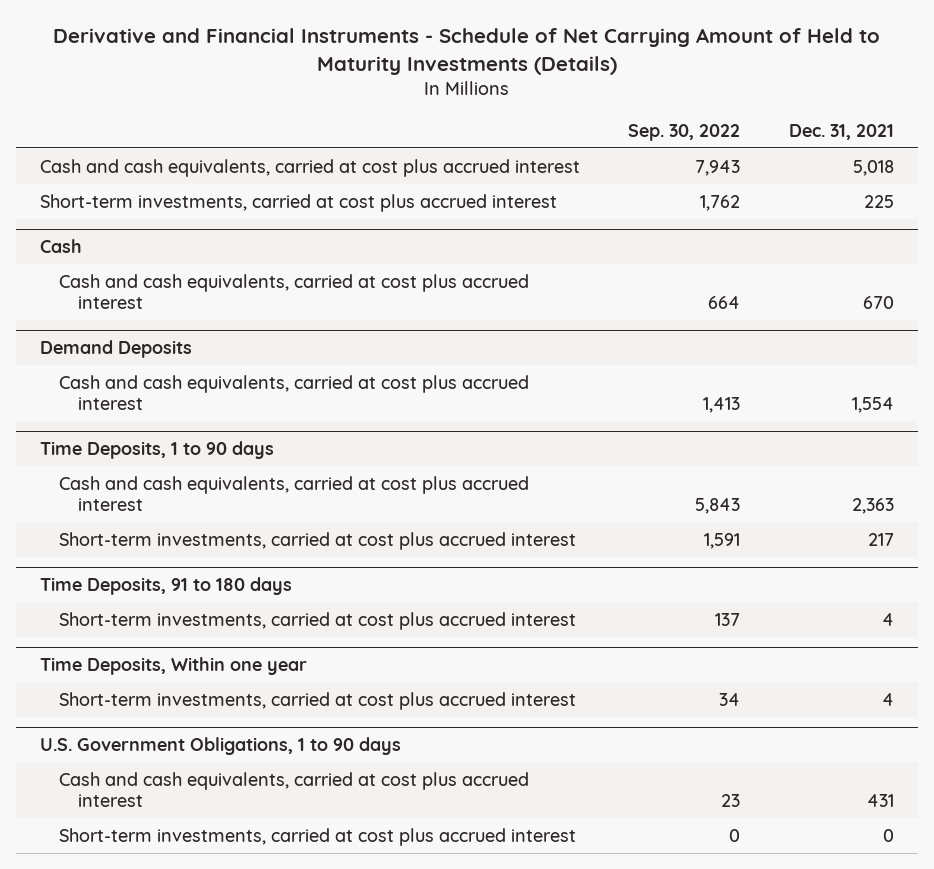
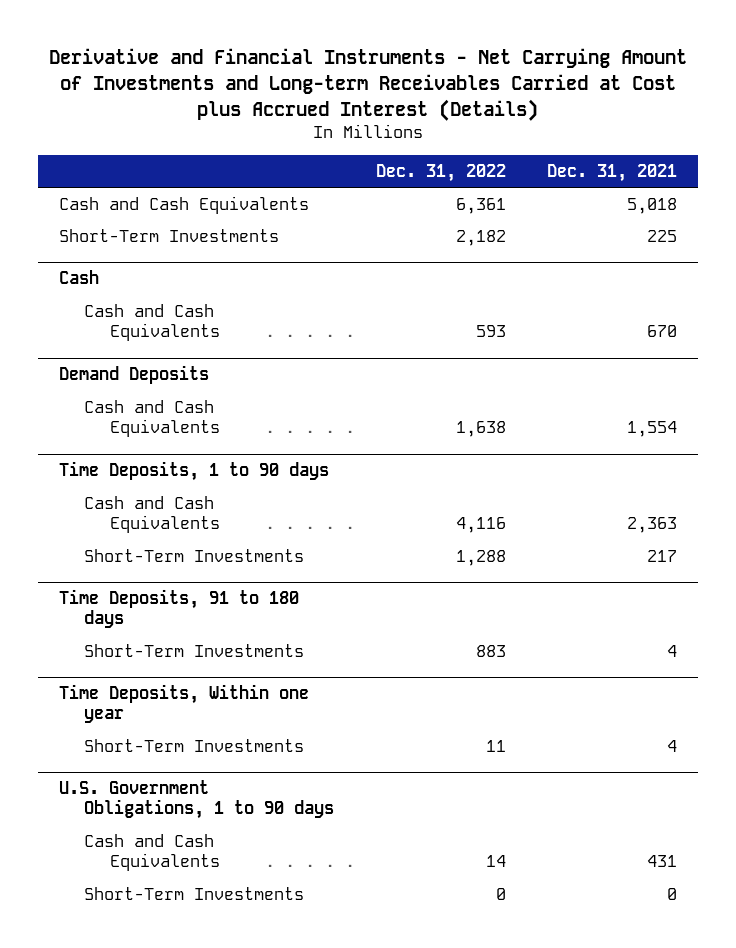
- Derivative and Financial Instruments - Schedule of Net Carrying Amount of Held to Maturity Investments (Details)
+ Derivative and Financial Instruments - Net Carrying Amount of Investments and Long-term Receivables Carried at Cost plus Accrued Interest (Details)
- | Sep. 30, 2022 | Dec. 31, 2021
+ | Dec. 31, 2022 | Dec. 31, 2021
- Cash and cash equivalents, carried at cost plus accrued interest | 7,943 | 5,018
- Short-term investments, carried at cost plus accrued interest | 1,762 | 225
+ Cash and Cash Equivalents | 6,361 | 5,018
+ Short-Term Investments | 2,182 | 225
@ Cash
- Cash and cash equivalents, carried at cost plus accrued interest | 664 | 670
+ Cash and Cash Equivalents | 593 | 670
@ Demand Deposits
- Cash and cash equivalents, carried at cost plus accrued interest | 1,413 | 1,554
+ Cash and Cash Equivalents | 1,638 | 1,554
@ Time Deposits, 1 to 90 days
- Cash and cash equivalents, carried at cost plus accrued interest | 5,843 | 2,363
- Short-term investments, carried at cost plus accrued interest | 1,591 | 217
+ Cash and Cash Equivalents | 4,116 | 2,363
+ Short-Term Investments | 1,288 | 217
@ Time Deposits, 91 to 180 days
- Short-term investments, carried at cost plus accrued interest | 137 | 4
+ Short-Term Investments | 883 | 4
@ Time Deposits, Within one year
- Short-term investments, carried at cost plus accrued interest | 34 | 4
+ Short-Term Investments | 11 | 4
@ U.S. Government Obligations, 1 to 90 days
- Cash and cash equivalents, carried at cost plus accrued interest | 23 | 431
- Short-term investments, carried at cost plus accrued interest | 0 | 0
+ Cash and Cash Equivalents | 14 | 431
+ Short-Term Investments | 0 | 0

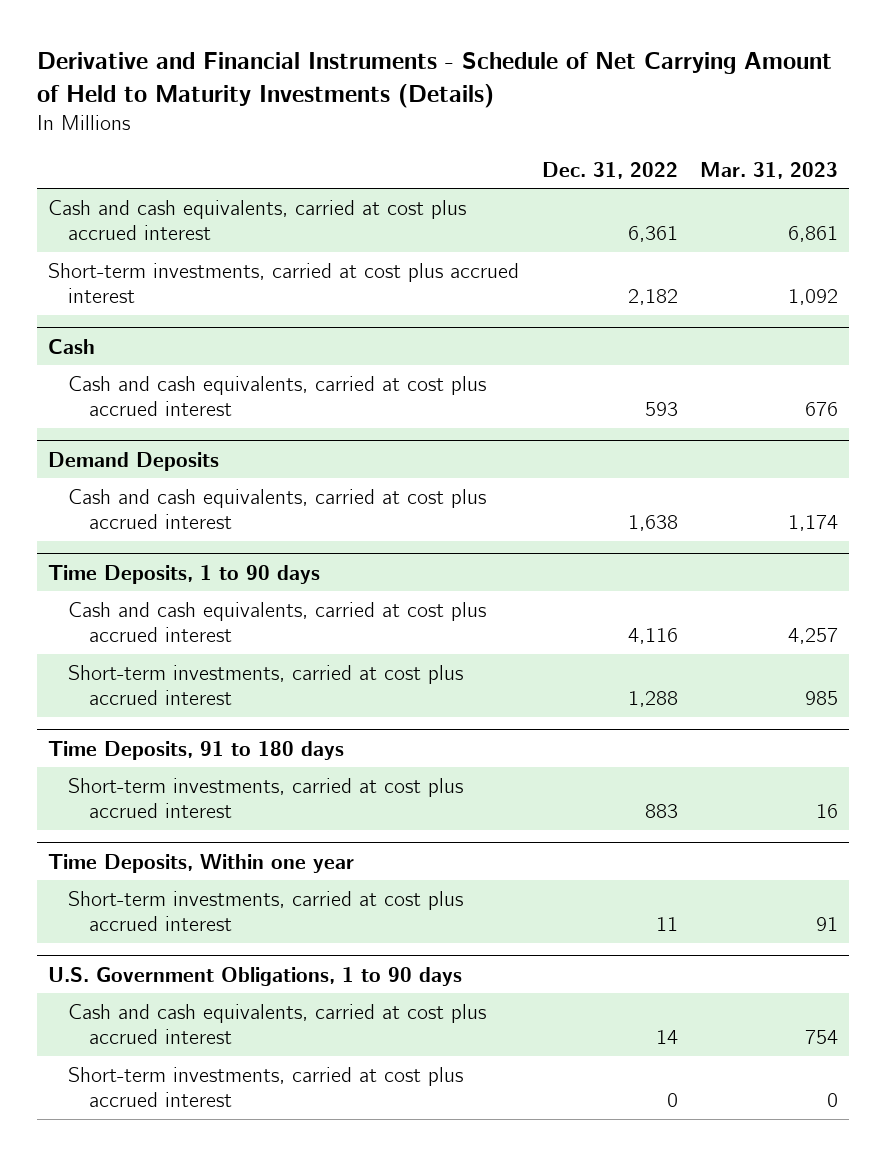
- Derivative and Financial Instruments - Net Carrying Amount of Investments and Long-term Receivables Carried at Cost plus Accrued Interest (Details)
+ Derivative and Financial Instruments - Schedule of Net Carrying Amount of Held to Maturity Investments (Details)
- | Dec. 31, 2022 | Dec. 31, 2021
+ | Dec. 31, 2022 | Mar. 31, 2023
- Cash and Cash Equivalents | 6,361 | 5,018
- Short-Term Investments | 2,182 | 225
+ Cash and cash equivalents, carried at cost plus accrued interest | 6,361 | 6,861
+ Short-term investments, carried at cost plus accrued interest | 2,182 | 1,092
@ Cash
- Cash and Cash Equivalents | 593 | 670
+ Cash and cash equivalents, carried at cost plus accrued interest | 593 | 676
@ Demand Deposits
- Cash and Cash Equivalents | 1,638 | 1,554
+ Cash and cash equivalents, carried at cost plus accrued interest | 1,638 | 1,174
@ Time Deposits, 1 to 90 days
- Cash and Cash Equivalents | 4,116 | 2,363
- Short-Term Investments | 1,288 | 217
+ Cash and cash equivalents, carried at cost plus accrued interest | 4,116 | 4,257
+ Short-term investments, carried at cost plus accrued interest | 1,288 | 985
@ Time Deposits, 91 to 180 days
- Short-Term Investments | 883 | 4
+ Short-term investments, carried at cost plus accrued interest | 883 | 16
@ Time Deposits, Within one year
- Short-Term Investments | 11 | 4
+ Short-term investments, carried at cost plus accrued interest | 11 | 91
@ U.S. Government Obligations, 1 to 90 days
- Cash and Cash Equivalents | 14 | 431
- Short-Term Investments | 0 | 0
+ Cash and cash equivalents, carried at cost plus accrued interest | 14 | 754
+ Short-term investments, carried at cost plus accrued interest | 0 | 0

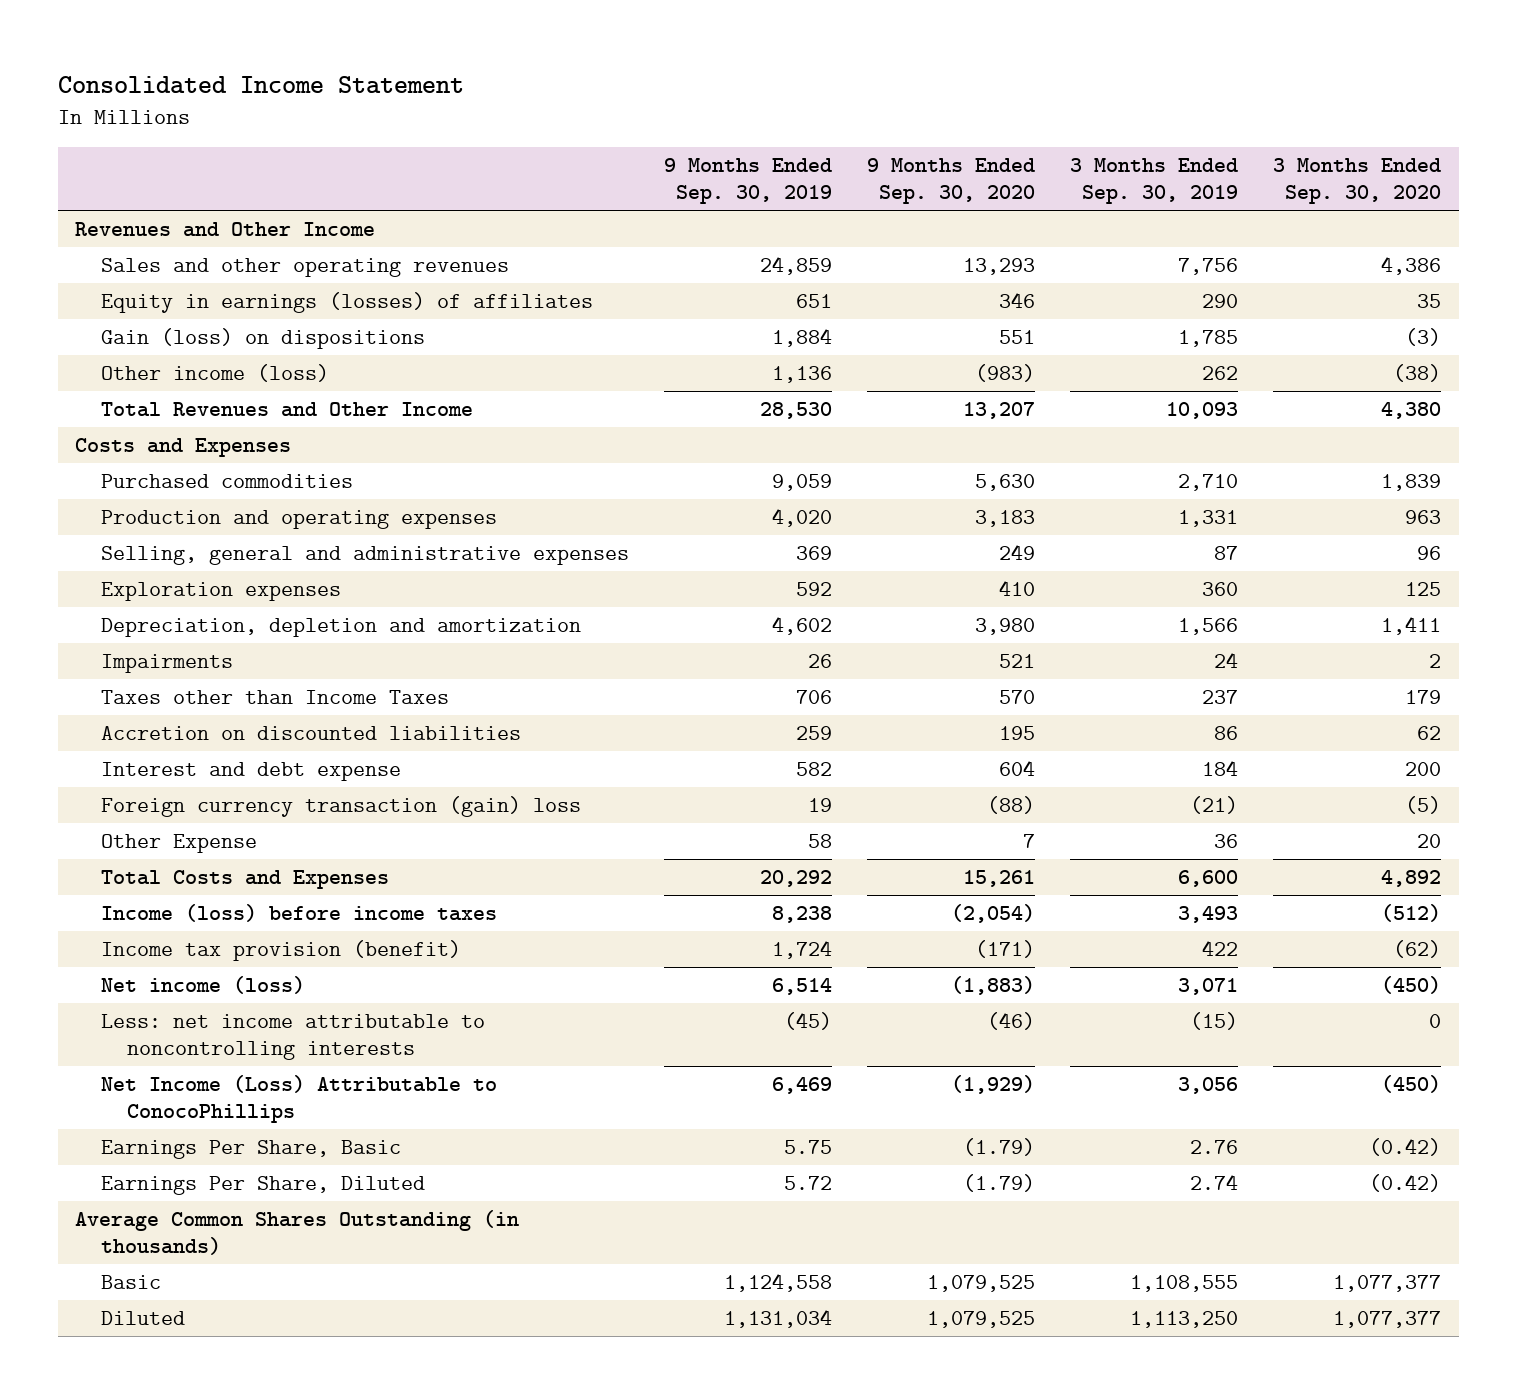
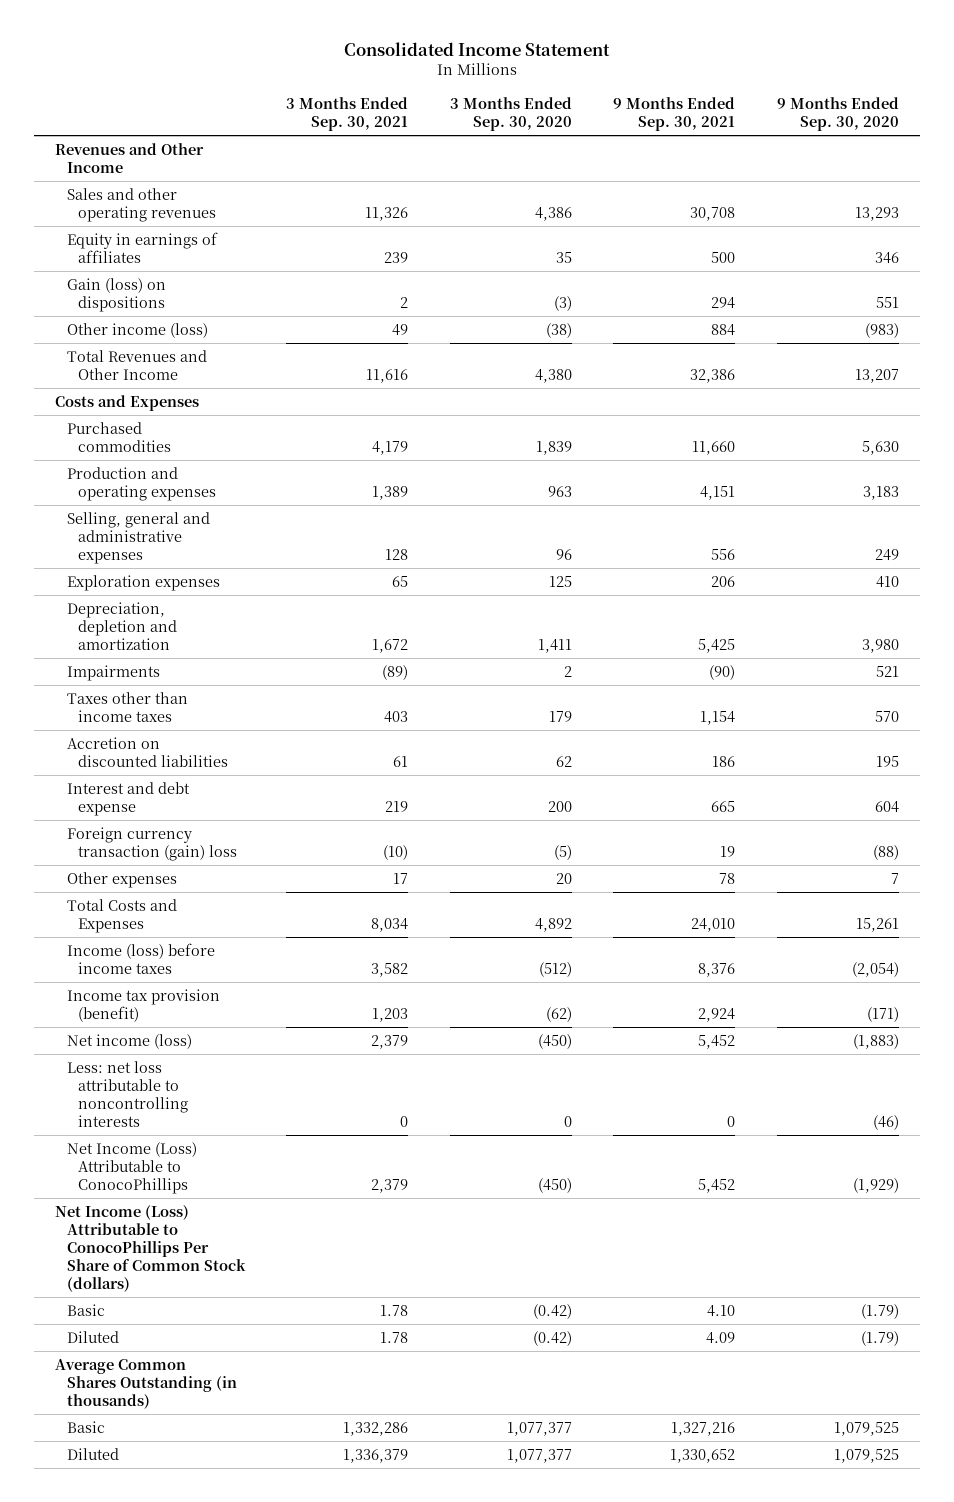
- | 9 Months Ended Sep. 30, 2019 | 9 Months Ended Sep. 30, 2020 | 3 Months Ended Sep. 30, 2019 | 3 Months Ended Sep. 30, 2020
+ | 3 Months Ended Sep. 30, 2021 | 3 Months Ended Sep. 30, 2020 | 9 Months Ended Sep. 30, 2021 | 9 Months Ended Sep. 30, 2020
- Equity in earnings (losses) of affiliates | 651 | 346 | 290 | 35
+ Equity in earnings of affiliates | 239 | 35 | 500 | 346
- Taxes other than Income Taxes | 706 | 570 | 237 | 179
+ Taxes other than income taxes | 403 | 179 | 1,154 | 570
- Other Expense | 58 | 7 | 36 | 20
+ Other expenses | 17 | 20 | 78 | 7
- Less: net income attributable to noncontrolling interests | (45) | (46) | (15) | 0
+ Less: net loss attributable to noncontrolling interests | 0 | 0 | 0 | (46)
- Earnings Per Share, Basic | 5.75 | (1.79) | 2.76 | (0.42)
- Earnings Per Share, Diluted | 5.72 | (1.79) | 2.74 | (0.42)
+ Net Income (Loss) Attributable to ConocoPhillips Per Share of Common Stock (dollars)
+ Basic | 1.78 | (0.42) | 4.10 | (1.79)
+ Diluted | 1.78 | (0.42) | 4.09 | (1.79)

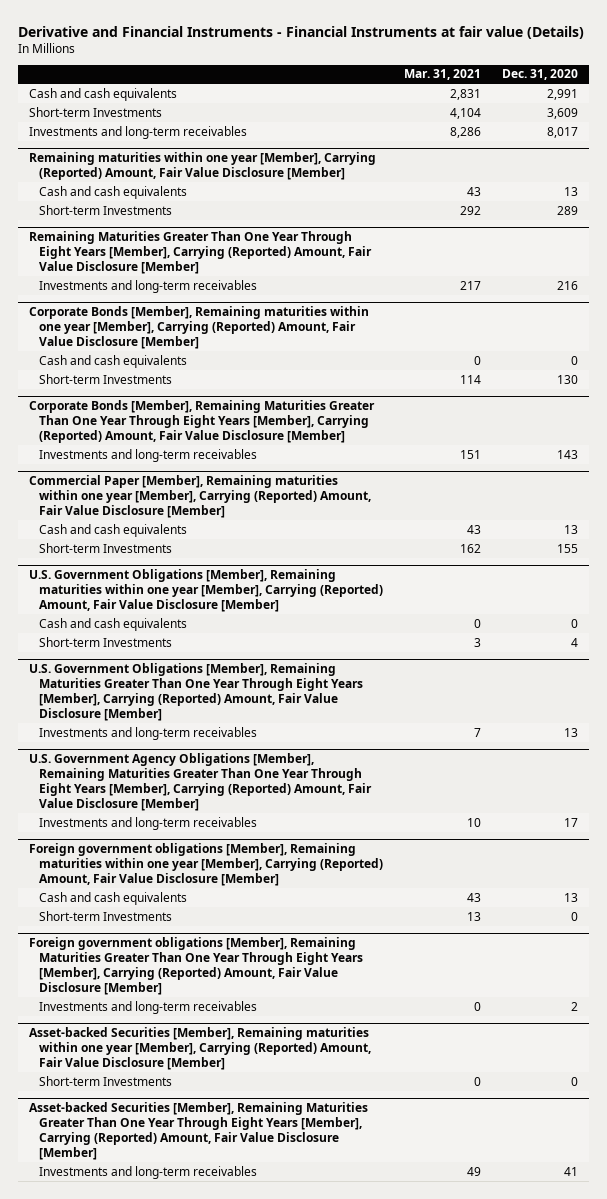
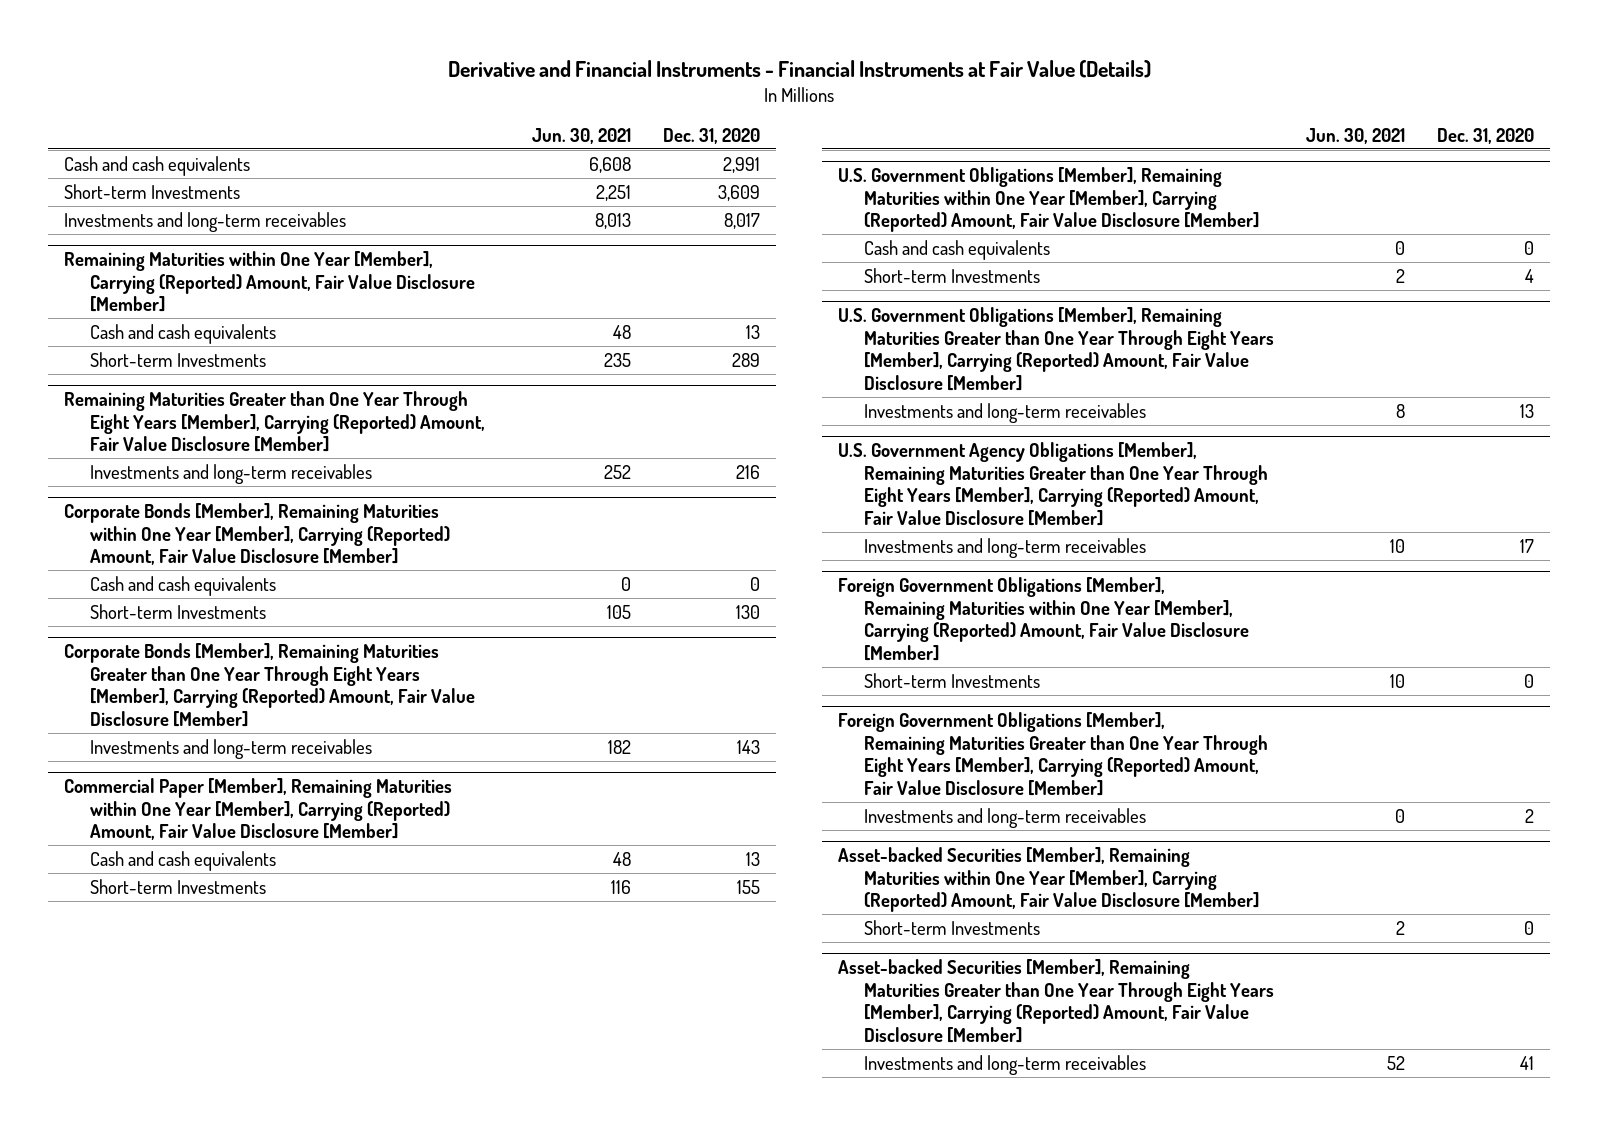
- Derivative and Financial Instruments - Financial Instruments at fair value (Details)
+ Derivative and Financial Instruments - Financial Instruments at Fair Value (Details)
- | Mar. 31, 2021 | Dec. 31, 2020
+ | Jun. 30, 2021 | Dec. 31, 2020
- Remaining maturities within one year [Member], Carrying (Reported) Amount, Fair Value Disclosure [Member]
+ Remaining Maturities within One Year [Member], Carrying (Reported) Amount, Fair Value Disclosure [Member]
- Remaining Maturities Greater Than One Year Through Eight Years [Member], Carrying (Reported) Amount, Fair Value Disclosure [Member]
+ Remaining Maturities Greater than One Year Through Eight Years [Member], Carrying (Reported) Amount, Fair Value Disclosure [Member]
- Corporate Bonds [Member], Remaining maturities within one year [Member], Carrying (Reported) Amount, Fair Value Disclosure [Member]
+ Corporate Bonds [Member], Remaining Maturities within One Year [Member], Carrying (Reported) Amount, Fair Value Disclosure [Member]
- Corporate Bonds [Member], Remaining Maturities Greater Than One Year Through Eight Years [Member], Carrying (Reported) Amount, Fair Value Disclosure [Member]
+ Corporate Bonds [Member], Remaining Maturities Greater than One Year Through Eight Years [Member], Carrying (Reported) Amount, Fair Value Disclosure [Member]
- Commercial Paper [Member], Remaining maturities within one year [Member], Carrying (Reported) Amount, Fair Value Disclosure [Member]
+ Commercial Paper [Member], Remaining Maturities within One Year [Member], Carrying (Reported) Amount, Fair Value Disclosure [Member]
- U.S. Government Obligations [Member], Remaining maturities within one year [Member], Carrying (Reported) Amount, Fair Value Disclosure [Member]
+ U.S. Government Obligations [Member], Remaining Maturities within One Year [Member], Carrying (Reported) Amount, Fair Value Disclosure [Member]
- U.S. Government Obligations [Member], Remaining Maturities Greater Than One Year Through Eight Years [Member], Carrying (Reported) Amount, Fair Value Disclosure [Member]
+ U.S. Government Obligations [Member], Remaining Maturities Greater than One Year Through Eight Years [Member], Carrying (Reported) Amount, Fair Value Disclosure [Member]
- U.S. Government Agency Obligations [Member], Remaining Maturities Greater Than One Year Through Eight Years [Member], Carrying (Reported) Amount, Fair Value Disclosure [Member]
+ U.S. Government Agency Obligations [Member], Remaining Maturities Greater than One Year Through Eight Years [Member], Carrying (Reported) Amount, Fair Value Disclosure [Member]
- Foreign government obligations [Member], Remaining maturities within one year [Member], Carrying (Reported) Amount, Fair Value Disclosure [Member]
- Cash and cash equivalents | 43 | 13
+ Foreign Government Obligations [Member], Remaining Maturities within One Year [Member], Carrying (Reported) Amount, Fair Value Disclosure [Member]
- Foreign government obligations [Member], Remaining Maturities Greater Than One Year Through Eight Years [Member], Carrying (Reported) Amount, Fair Value Disclosure [Member]
+ Foreign Government Obligations [Member], Remaining Maturities Greater than One Year Through Eight Years [Member], Carrying (Reported) Amount, Fair Value Disclosure [Member]
- Asset-backed Securities [Member], Remaining maturities within one year [Member], Carrying (Reported) Amount, Fair Value Disclosure [Member]
+ Asset-backed Securities [Member], Remaining Maturities within One Year [Member], Carrying (Reported) Amount, Fair Value Disclosure [Member]
- Asset-backed Securities [Member], Remaining Maturities Greater Than One Year Through Eight Years [Member], Carrying (Reported) Amount, Fair Value Disclosure [Member]
+ Asset-backed Securities [Member], Remaining Maturities Greater than One Year Through Eight Years [Member], Carrying (Reported) Amount, Fair Value Disclosure [Member]

